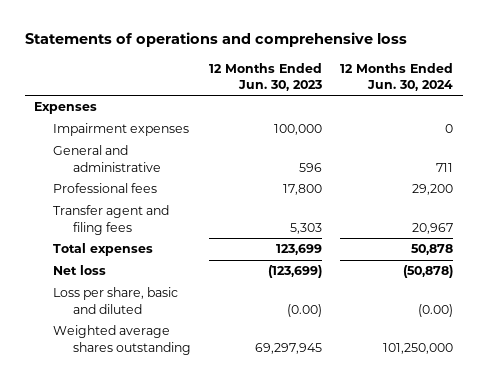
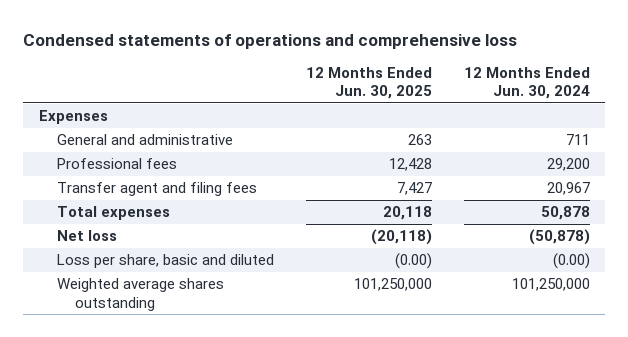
- Statements of operations and comprehensive loss
+ Condensed statements of operations and comprehensive loss
- | 12 Months Ended Jun. 30, 2023 | 12 Months Ended Jun. 30, 2024
+ | 12 Months Ended Jun. 30, 2025 | 12 Months Ended Jun. 30, 2024
- Impairment expenses | 100,000 | 0

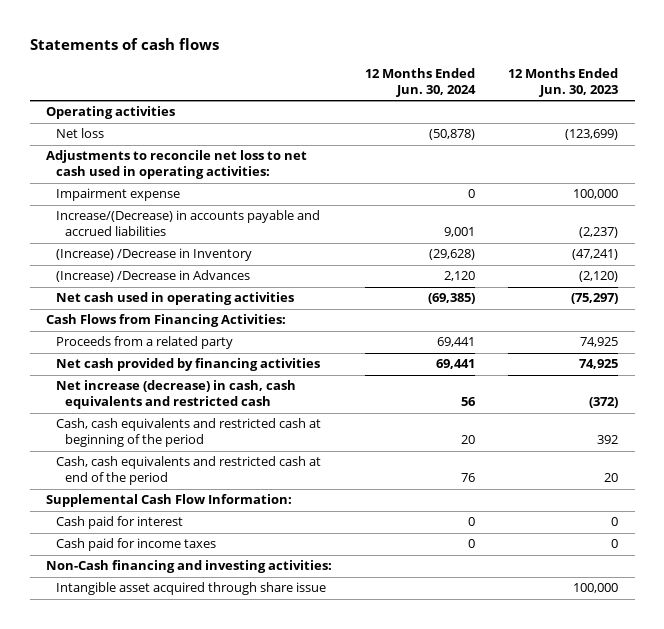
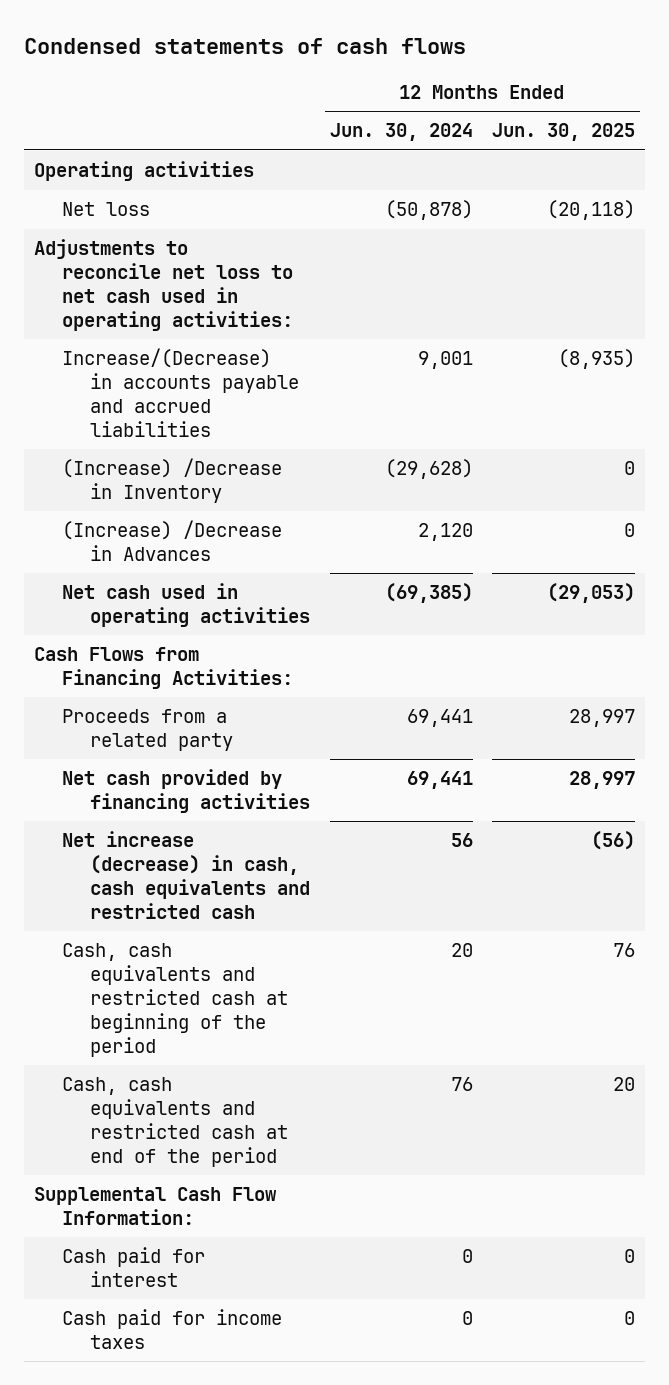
- Statements of cash flows
+ Condensed statements of cash flows
- | 12 Months Ended Jun. 30, 2024 | 12 Months Ended Jun. 30, 2023
+ | 12 Months Ended Jun. 30, 2024 | 12 Months Ended Jun. 30, 2025
- Impairment expense | 0 | 100,000
- Non-Cash financing and investing activities:
- Intangible asset acquired through share issue | | 100,000

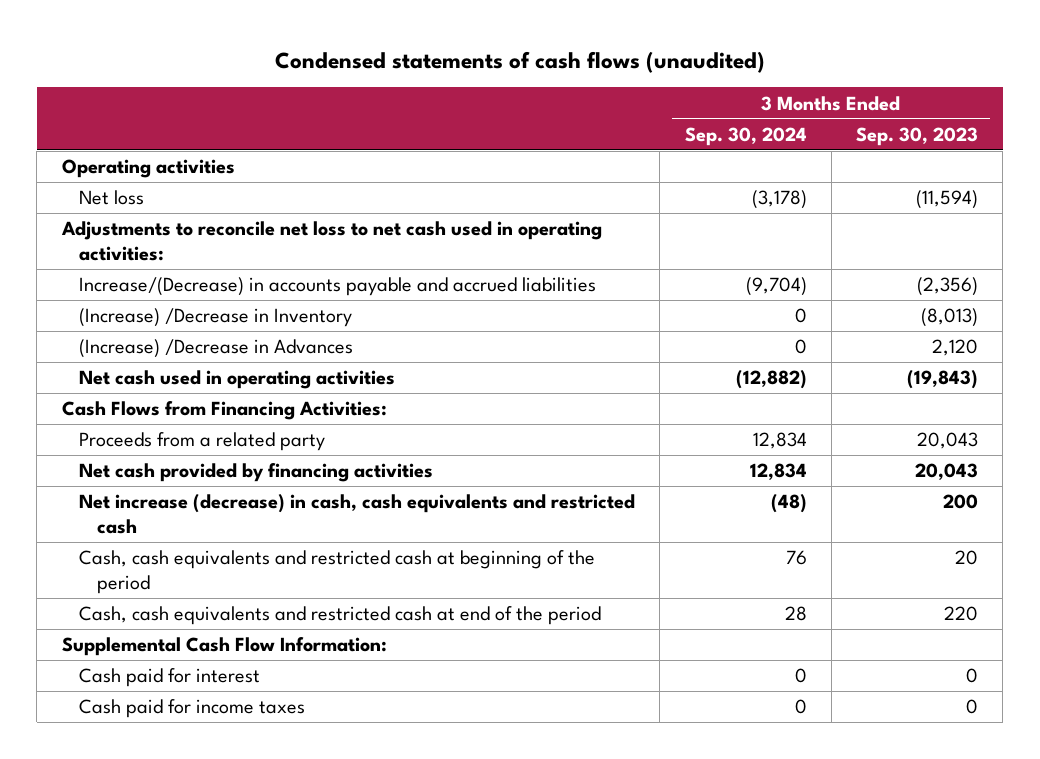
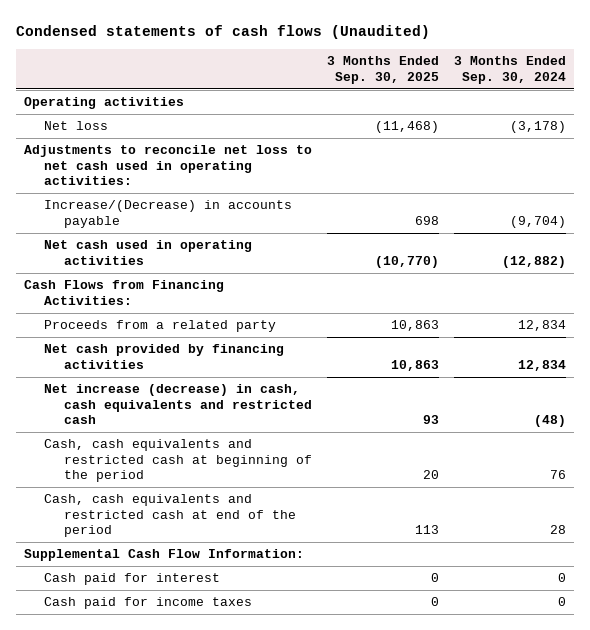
- Condensed statements of cash flows (unaudited)
+ Condensed statements of cash flows (Unaudited)
- | 3 Months Ended Sep. 30, 2024 | 3 Months Ended Sep. 30, 2023
+ | 3 Months Ended Sep. 30, 2025 | 3 Months Ended Sep. 30, 2024
- Increase/(Decrease) in accounts payable and accrued liabilities | (9,704) | (2,356)
- (Increase) /Decrease in Inventory | 0 | (8,013)
- (Increase) /Decrease in Advances | 0 | 2,120
+ Increase/(Decrease) in accounts payable | 698 | (9,704)

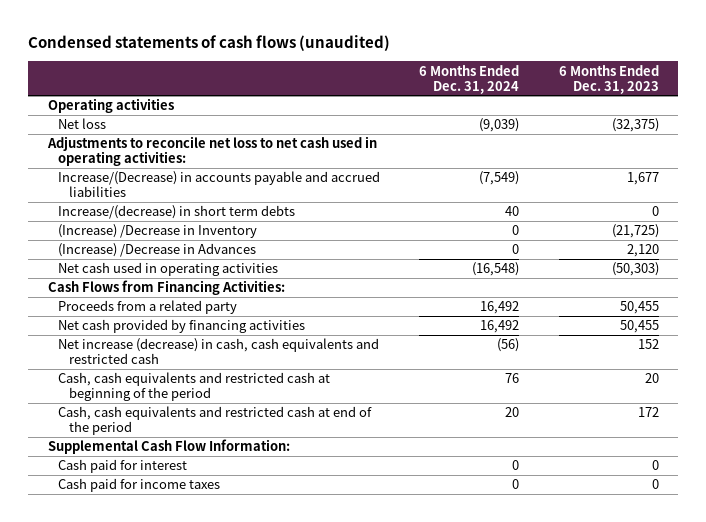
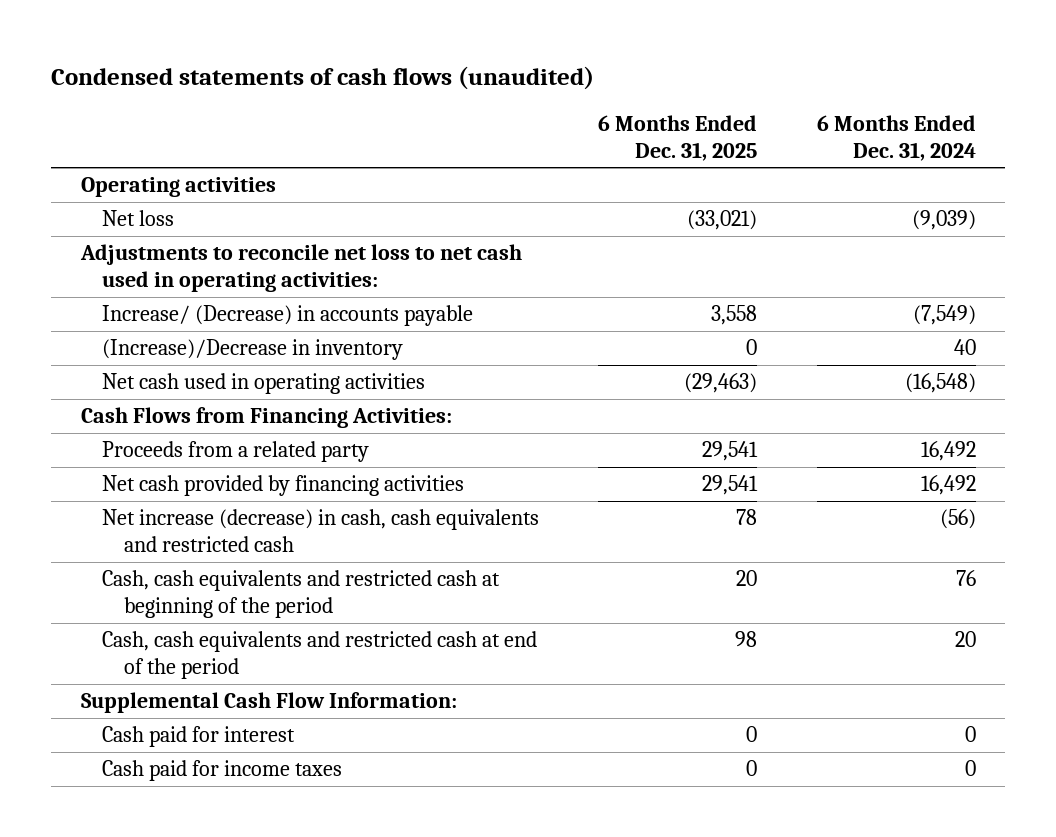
- | 6 Months Ended Dec. 31, 2024 | 6 Months Ended Dec. 31, 2023
+ | 6 Months Ended Dec. 31, 2025 | 6 Months Ended Dec. 31, 2024
- Increase/(Decrease) in accounts payable and accrued liabilities | (7,549) | 1,677
- Increase/(decrease) in short term debts | 40 | 0
- (Increase) /Decrease in Inventory | 0 | (21,725)
- (Increase) /Decrease in Advances | 0 | 2,120
+ Increase/ (Decrease) in accounts payable | 3,558 | (7,549)
+ (Increase)/Decrease in inventory | 0 | 40

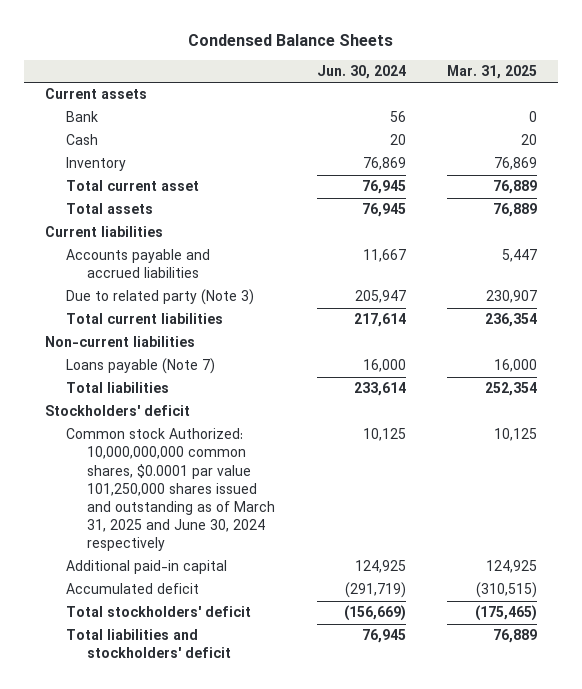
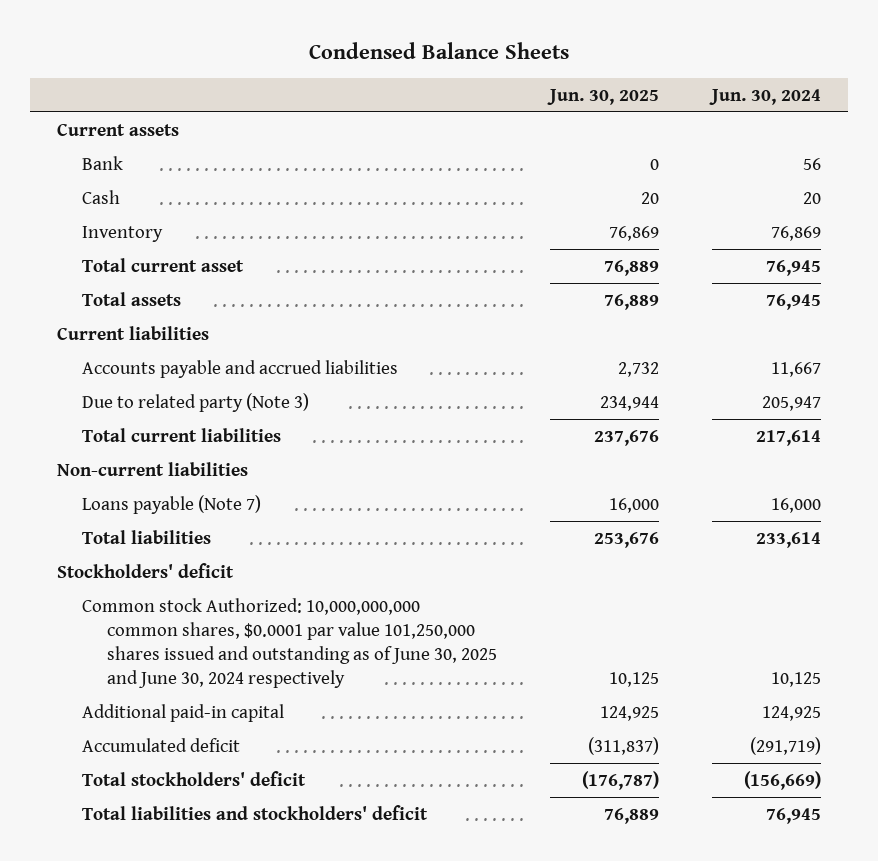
- | Jun. 30, 2024 | Mar. 31, 2025
+ | Jun. 30, 2025 | Jun. 30, 2024
- Common stock Authorized: 10,000,000,000 common shares, $0.0001 par value 101,250,000 shares issued and outstanding as of March 31, 2025 and June 30, 2024 respectively | 10,125 | 10,125
+ Common stock Authorized: 10,000,000,000 common shares, $0.0001 par value 101,250,000 shares issued and outstanding as of June 30, 2025 and June 30, 2024 respectively | 10,125 | 10,125

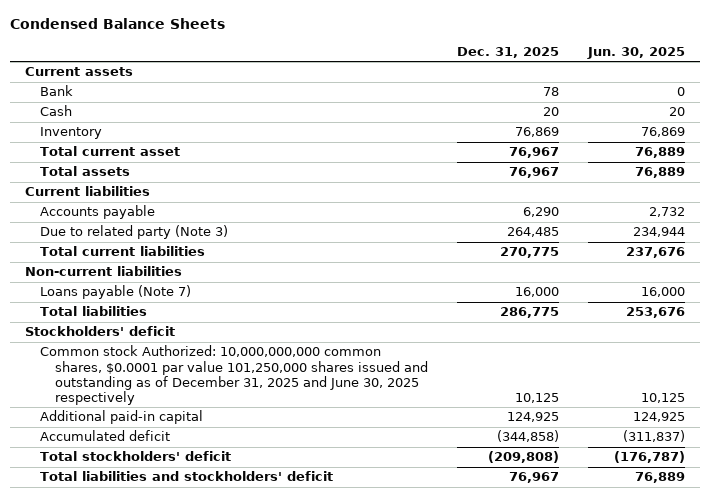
- | Jun. 30, 2025 | Jun. 30, 2024
+ | Dec. 31, 2025 | Jun. 30, 2025
- Accounts payable and accrued liabilities | 2,732 | 11,667
+ Accounts payable | 6,290 | 2,732
- Common stock Authorized: 10,000,000,000 common shares, $0.0001 par value 101,250,000 shares issued and outstanding as of June 30, 2025 and June 30, 2024 respectively | 10,125 | 10,125
+ Common stock Authorized: 10,000,000,000 common shares, $0.0001 par value 101,250,000 shares issued and outstanding as of December 31, 2025 and June 30, 2025 respectively | 10,125 | 10,125

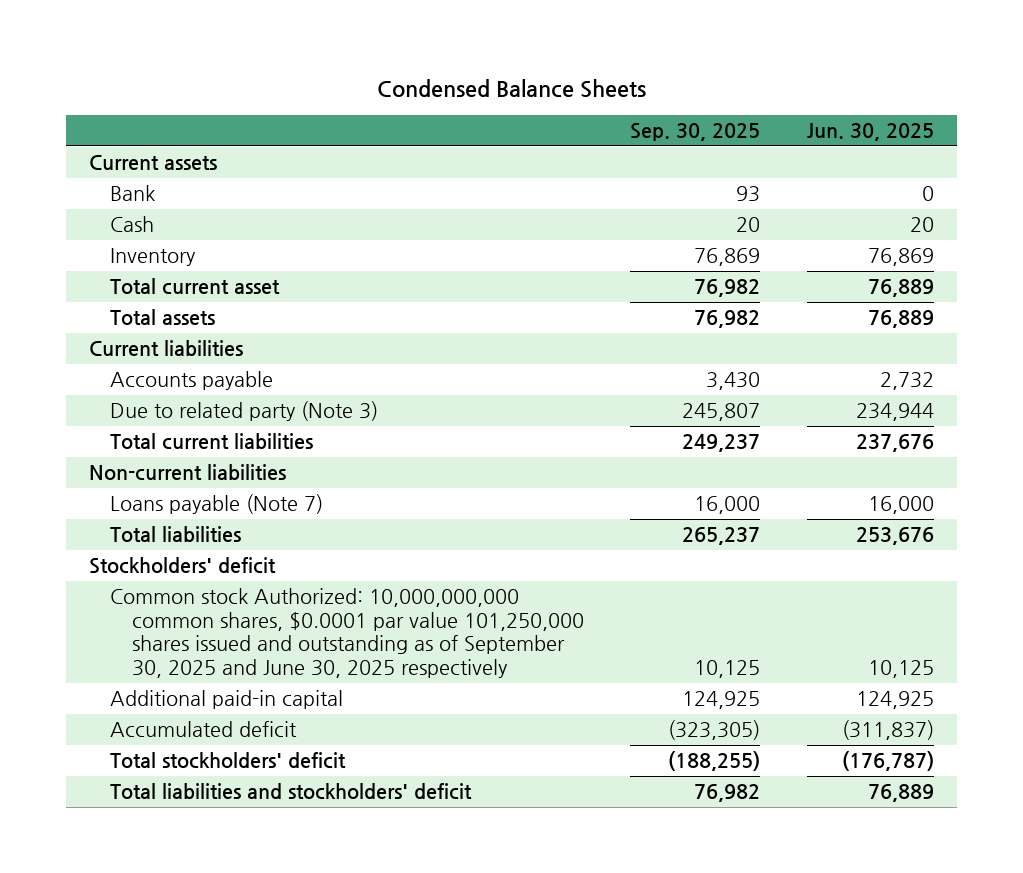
- | Dec. 31, 2025 | Jun. 30, 2025
+ | Sep. 30, 2025 | Jun. 30, 2025
- Common stock Authorized: 10,000,000,000 common shares, $0.0001 par value 101,250,000 shares issued and outstanding as of December 31, 2025 and June 30, 2025 respectively | 10,125 | 10,125
+ Common stock Authorized: 10,000,000,000 common shares, $0.0001 par value 101,250,000 shares issued and outstanding as of September 30, 2025 and June 30, 2025 respectively | 10,125 | 10,125

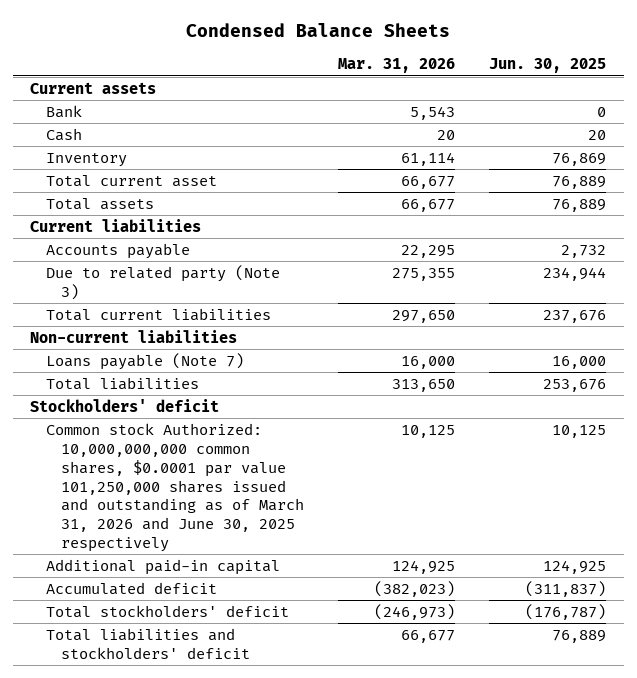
- | Sep. 30, 2025 | Jun. 30, 2025
+ | Mar. 31, 2026 | Jun. 30, 2025
- Common stock Authorized: 10,000,000,000 common shares, $0.0001 par value 101,250,000 shares issued and outstanding as of September 30, 2025 and June 30, 2025 respectively | 10,125 | 10,125
+ Common stock Authorized: 10,000,000,000 common shares, $0.0001 par value 101,250,000 shares issued and outstanding as of March 31, 2026 and June 30, 2025 respectively | 10,125 | 10,125

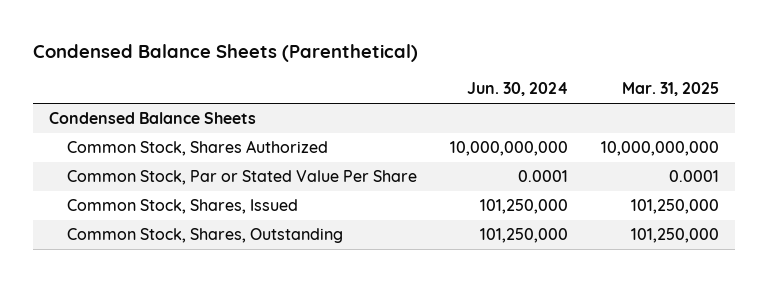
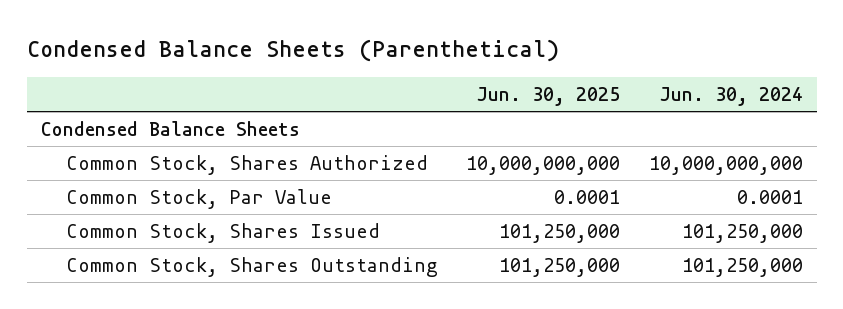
- | Jun. 30, 2024 | Mar. 31, 2025
+ | Jun. 30, 2025 | Jun. 30, 2024
- Common Stock, Par or Stated Value Per Share | 0.0001 | 0.0001
- Common Stock, Shares, Issued | 101,250,000 | 101,250,000
- Common Stock, Shares, Outstanding | 101,250,000 | 101,250,000
+ Common Stock, Par Value | 0.0001 | 0.0001
+ Common Stock, Shares Issued | 101,250,000 | 101,250,000
+ Common Stock, Shares Outstanding | 101,250,000 | 101,250,000

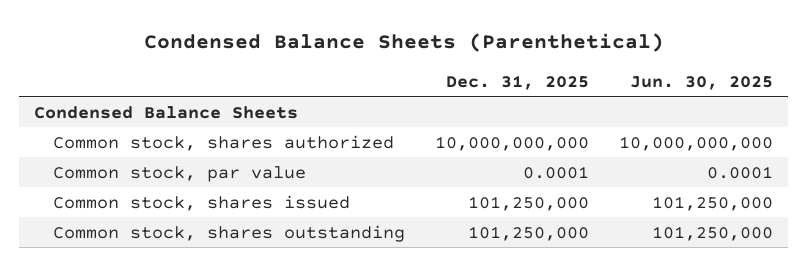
- | Jun. 30, 2025 | Jun. 30, 2024
+ | Dec. 31, 2025 | Jun. 30, 2025
- Common Stock, Shares Authorized | 10,000,000,000 | 10,000,000,000
- Common Stock, Par Value | 0.0001 | 0.0001
- Common Stock, Shares Issued | 101,250,000 | 101,250,000
- Common Stock, Shares Outstanding | 101,250,000 | 101,250,000
+ Common stock, shares authorized | 10,000,000,000 | 10,000,000,000
+ Common stock, par value | 0.0001 | 0.0001
+ Common stock, shares issued | 101,250,000 | 101,250,000
+ Common stock, shares outstanding | 101,250,000 | 101,250,000

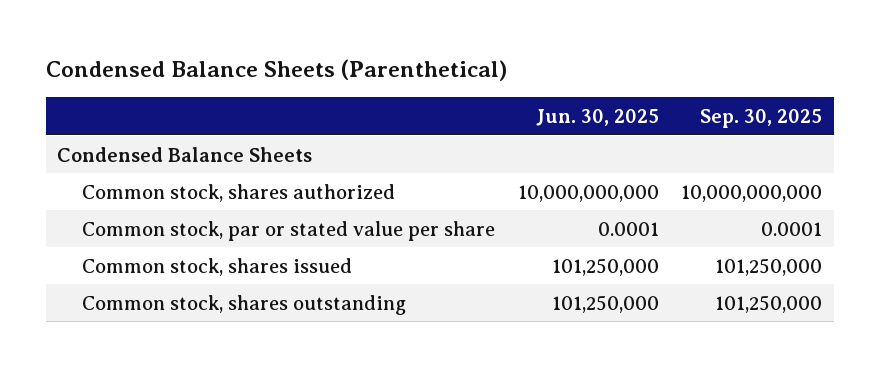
- | Dec. 31, 2025 | Jun. 30, 2025
+ | Jun. 30, 2025 | Sep. 30, 2025
- Common stock, par value | 0.0001 | 0.0001
+ Common stock, par or stated value per share | 0.0001 | 0.0001

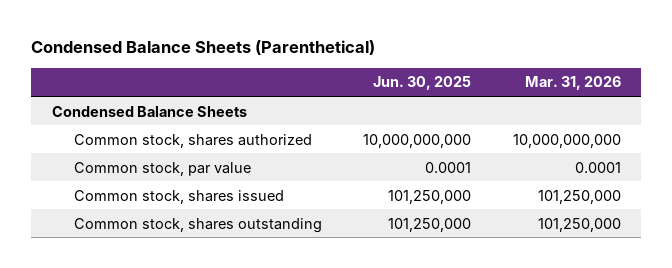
- | Jun. 30, 2025 | Sep. 30, 2025
+ | Jun. 30, 2025 | Mar. 31, 2026
- Common stock, par or stated value per share | 0.0001 | 0.0001
+ Common stock, par value | 0.0001 | 0.0001

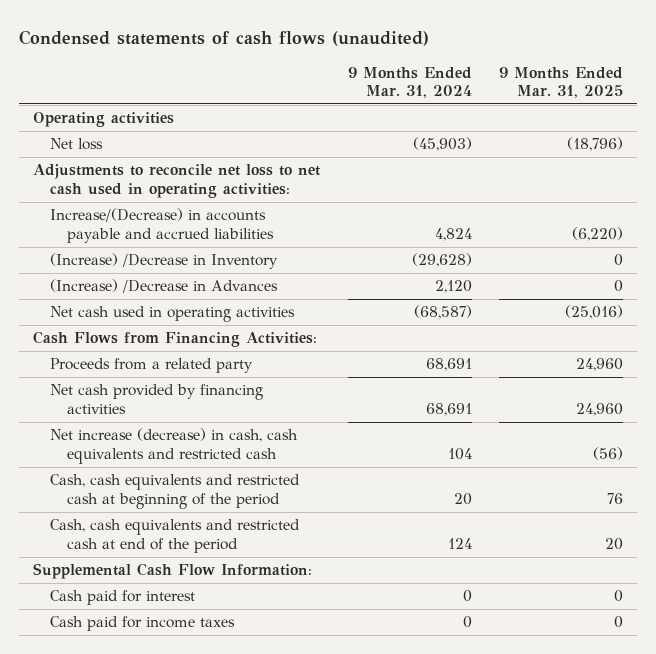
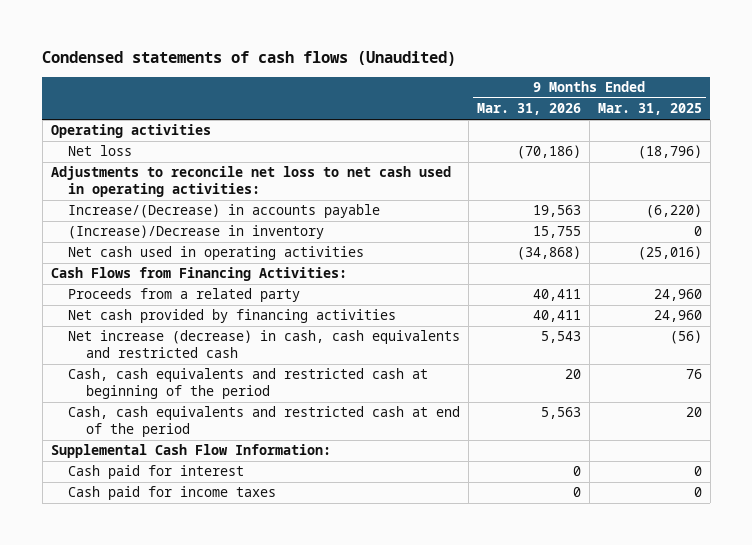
- Condensed statements of cash flows (unaudited)
+ Condensed statements of cash flows (Unaudited)
- | 9 Months Ended Mar. 31, 2024 | 9 Months Ended Mar. 31, 2025
+ | 9 Months Ended Mar. 31, 2026 | 9 Months Ended Mar. 31, 2025
- Increase/(Decrease) in accounts payable and accrued liabilities | 4,824 | (6,220)
- (Increase) /Decrease in Inventory | (29,628) | 0
- (Increase) /Decrease in Advances | 2,120 | 0
+ Increase/(Decrease) in accounts payable | 19,563 | (6,220)
+ (Increase)/Decrease in inventory | 15,755 | 0

